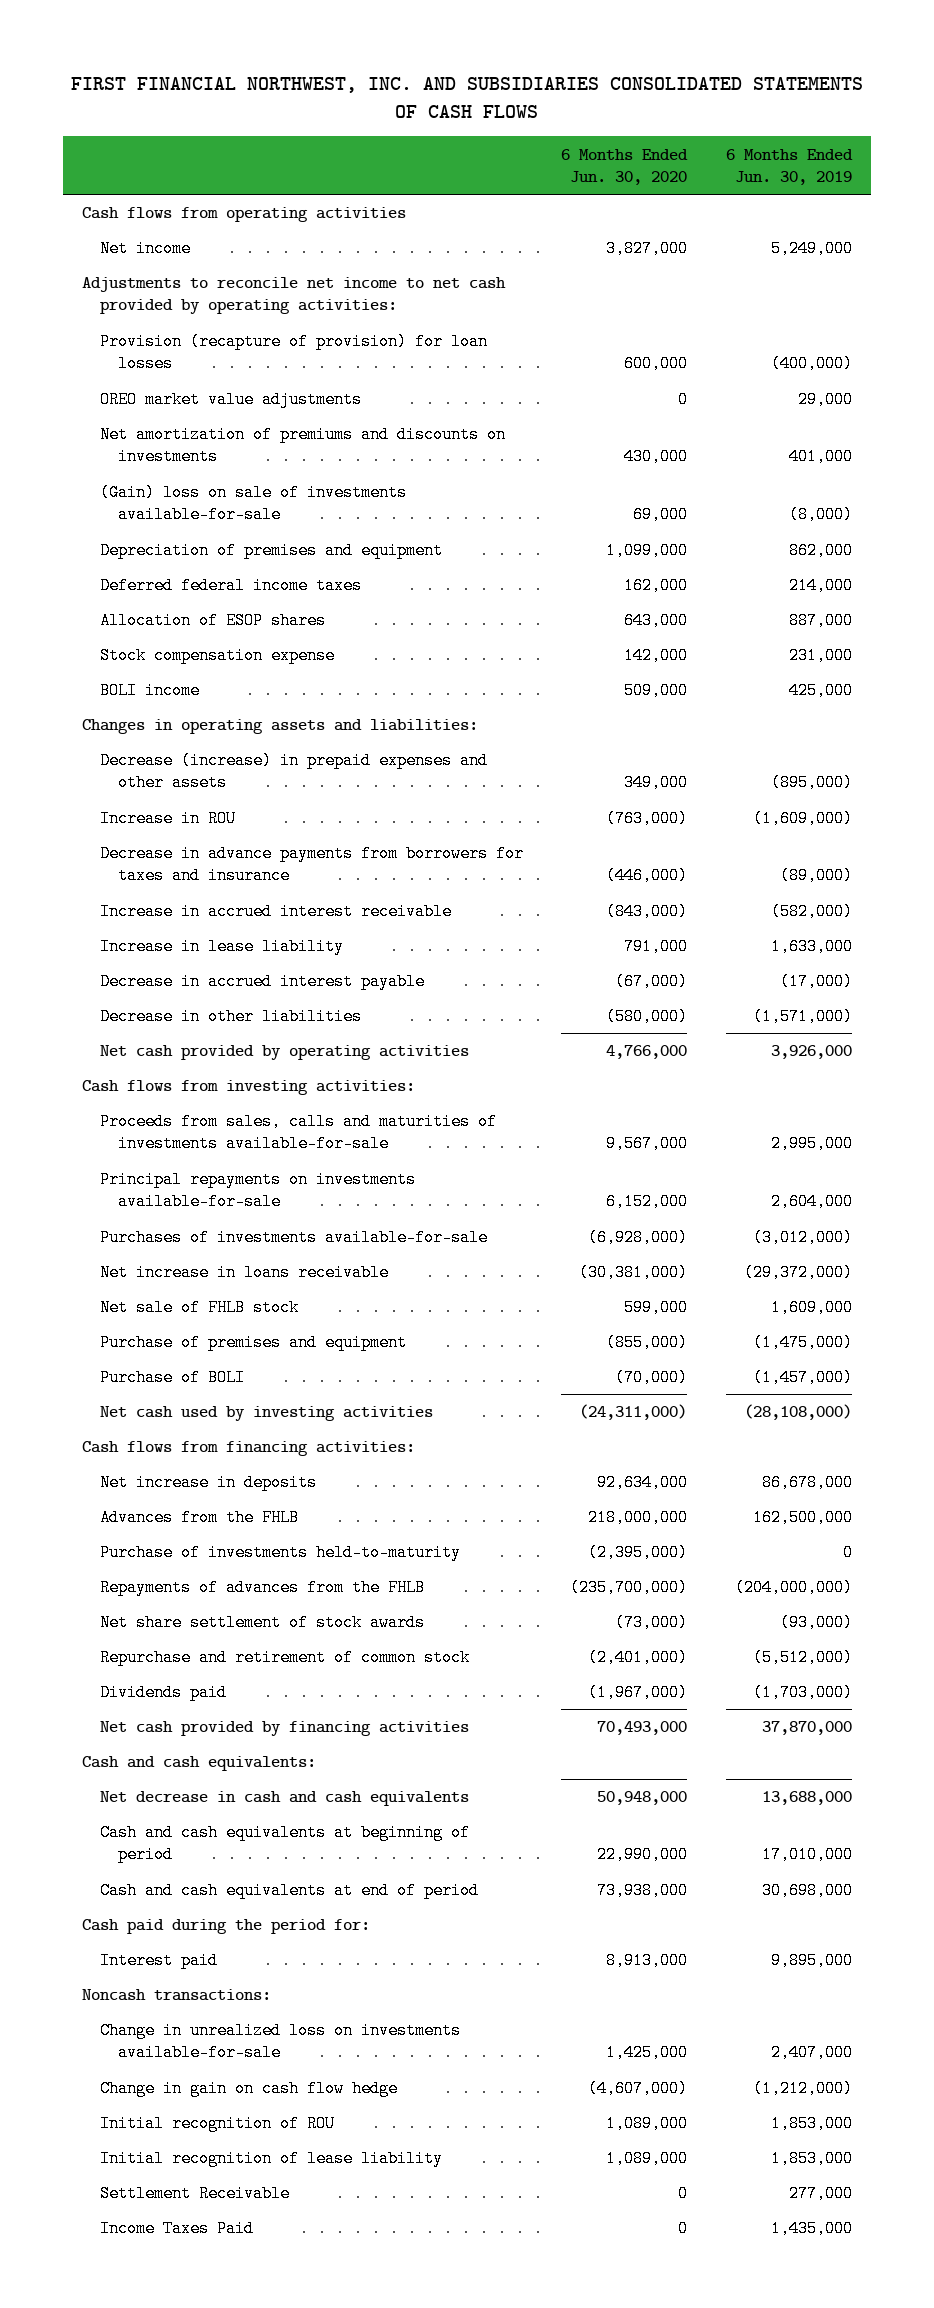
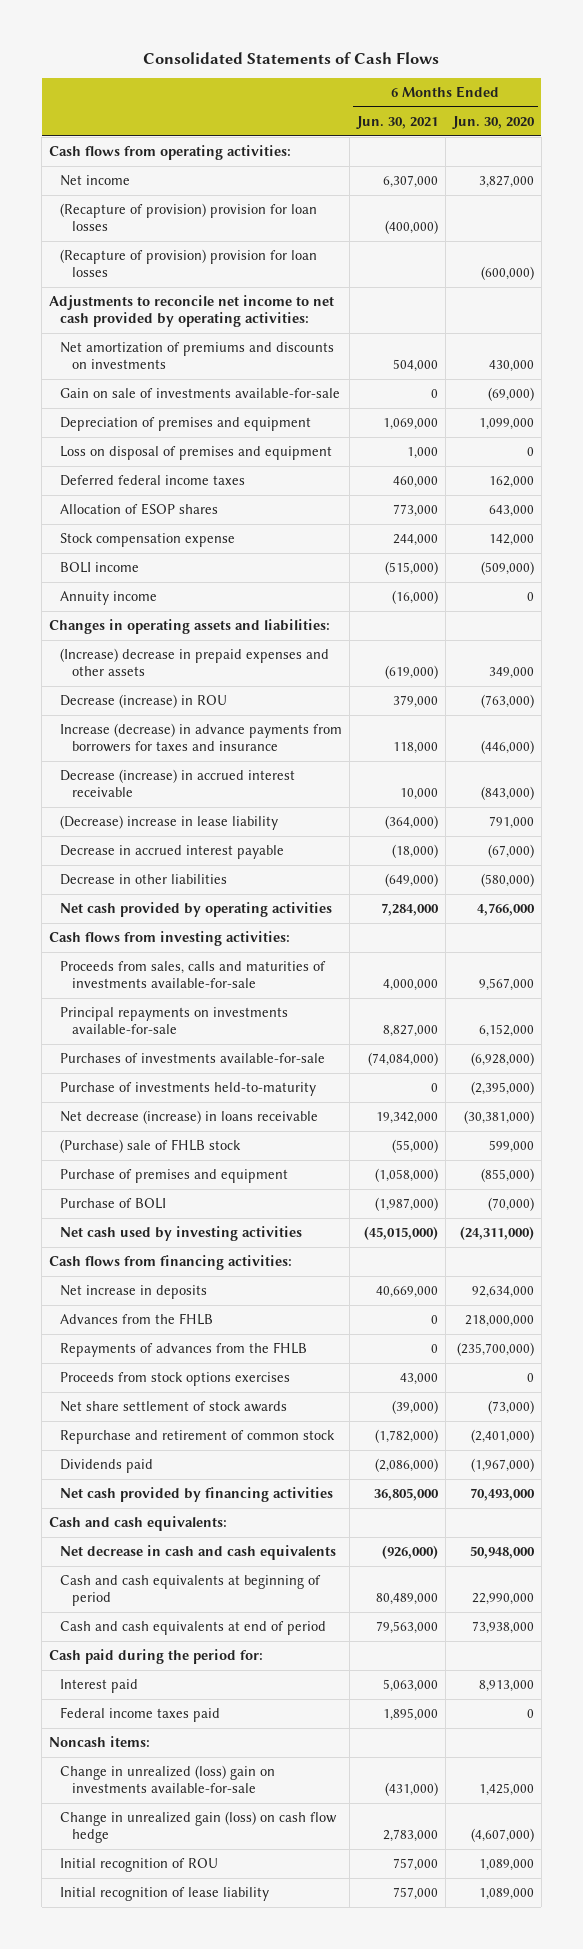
- FIRST FINANCIAL NORTHWEST, INC. AND SUBSIDIARIES CONSOLIDATED STATEMENTS OF CASH FLOWS
+ Consolidated Statements of Cash Flows
- | 6 Months Ended Jun. 30, 2020 | 6 Months Ended Jun. 30, 2019
+ | 6 Months Ended Jun. 30, 2021 | 6 Months Ended Jun. 30, 2020
- Cash flows from operating activities
+ Cash flows from operating activities:
+ (Recapture of provision) provision for loan losses | (400,000) |
+ (Recapture of provision) provision for loan losses | | (600,000)
- Provision (recapture of provision) for loan losses | 600,000 | (400,000)
- OREO market value adjustments | 0 | 29,000
- (Gain) loss on sale of investments available-for-sale | 69,000 | (8,000)
+ Gain on sale of investments available-for-sale | 0 | (69,000)
+ Loss on disposal of premises and equipment | 1,000 | 0
- BOLI income | 509,000 | 425,000
+ BOLI income | (515,000) | (509,000)
+ Annuity income | (16,000) | 0
- Decrease (increase) in prepaid expenses and other assets | 349,000 | (895,000)
- Increase in ROU | (763,000) | (1,609,000)
- Decrease in advance payments from borrowers for taxes and insurance | (446,000) | (89,000)
- Increase in accrued interest receivable | (843,000) | (582,000)
- Increase in lease liability | 791,000 | 1,633,000
+ (Increase) decrease in prepaid expenses and other assets | (619,000) | 349,000
+ Decrease (increase) in ROU | 379,000 | (763,000)
+ Increase (decrease) in advance payments from borrowers for taxes and insurance | 118,000 | (446,000)
+ Decrease (increase) in accrued interest receivable | 10,000 | (843,000)
+ (Decrease) increase in lease liability | (364,000) | 791,000
- Net increase in loans receivable | (30,381,000) | (29,372,000)
- Net sale of FHLB stock | 599,000 | 1,609,000
moved up: Purchase of investments held-to-maturity | 0 | (2,395,000)
+ Net decrease (increase) in loans receivable | 19,342,000 | (30,381,000)
+ (Purchase) sale of FHLB stock | (55,000) | 599,000
+ Proceeds from stock options exercises | 43,000 | 0
- Noncash transactions:
- Change in unrealized loss on investments available-for-sale | 1,425,000 | 2,407,000
- Change in gain on cash flow hedge | (4,607,000) | (1,212,000)
+ Federal income taxes paid | 1,895,000 | 0
+ Noncash items:
+ Change in unrealized (loss) gain on investments available-for-sale | (431,000) | 1,425,000
+ Change in unrealized gain (loss) on cash flow hedge | 2,783,000 | (4,607,000)
- Settlement Receivable | 0 | 277,000
- Income Taxes Paid | 0 | 1,435,000

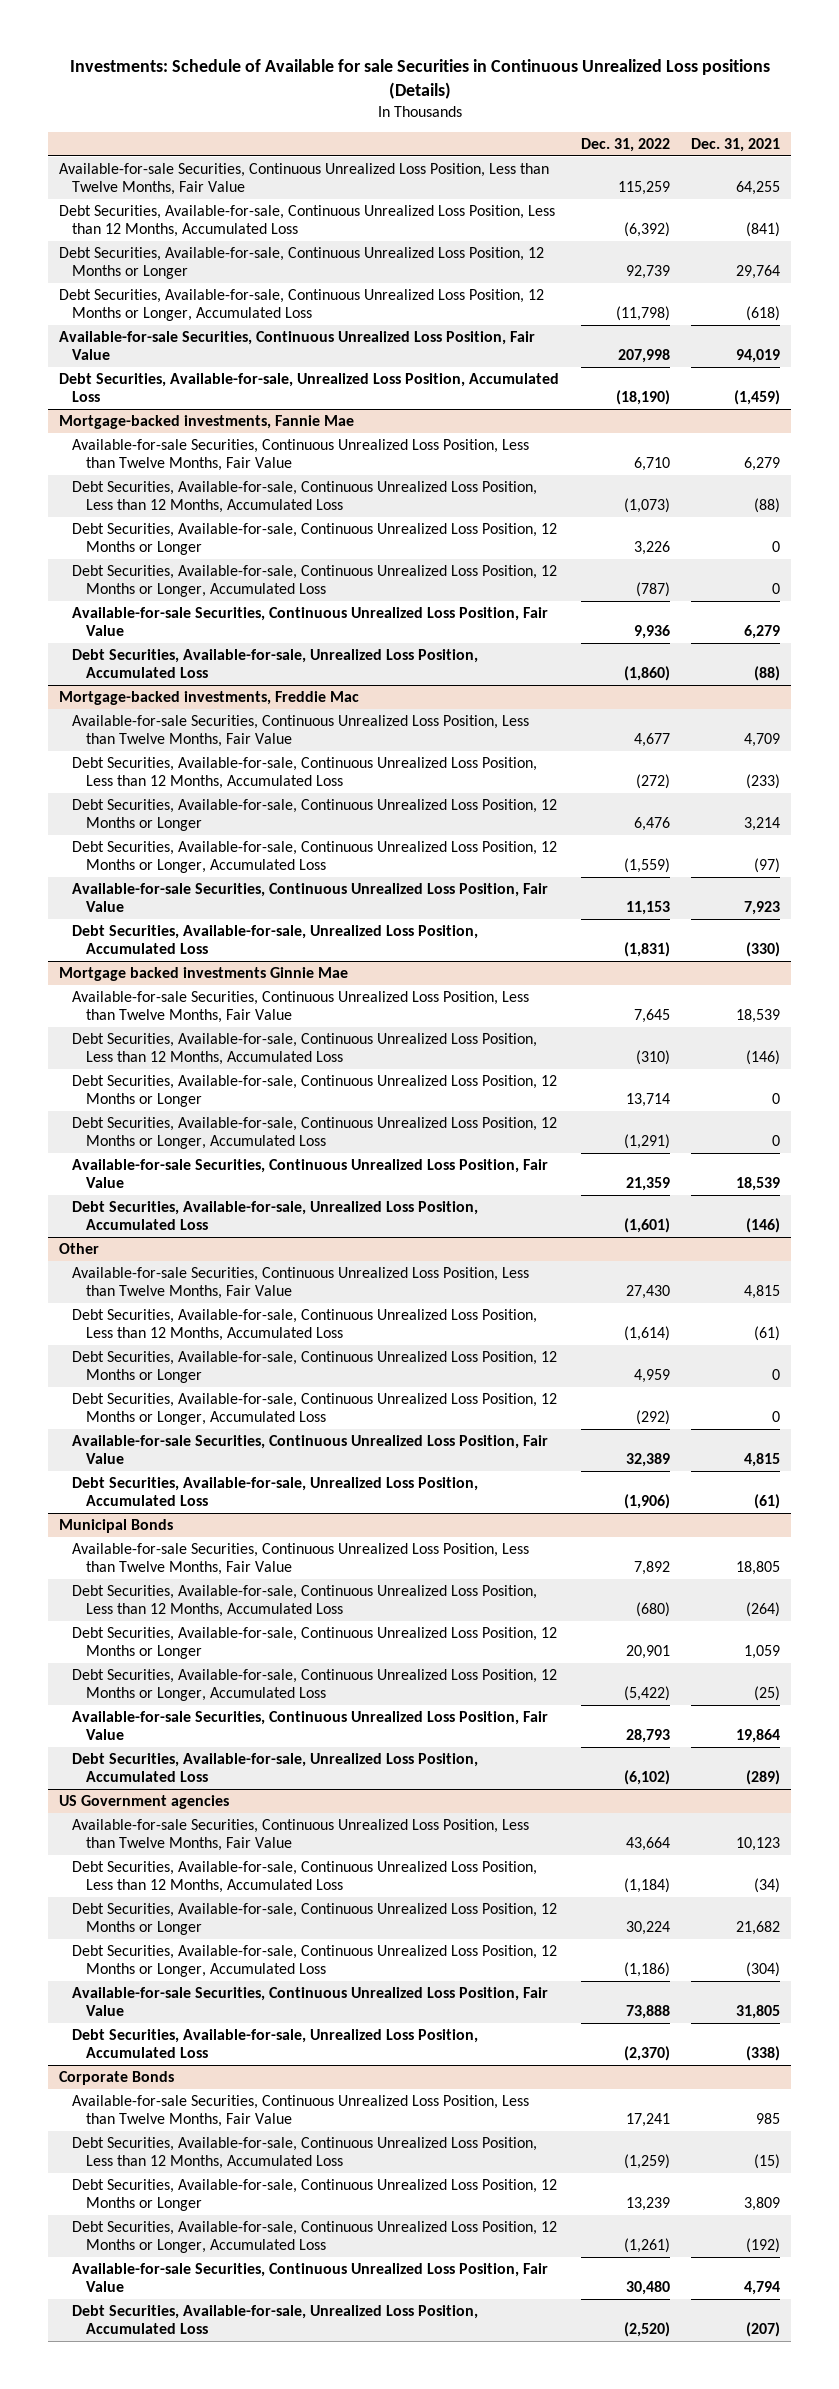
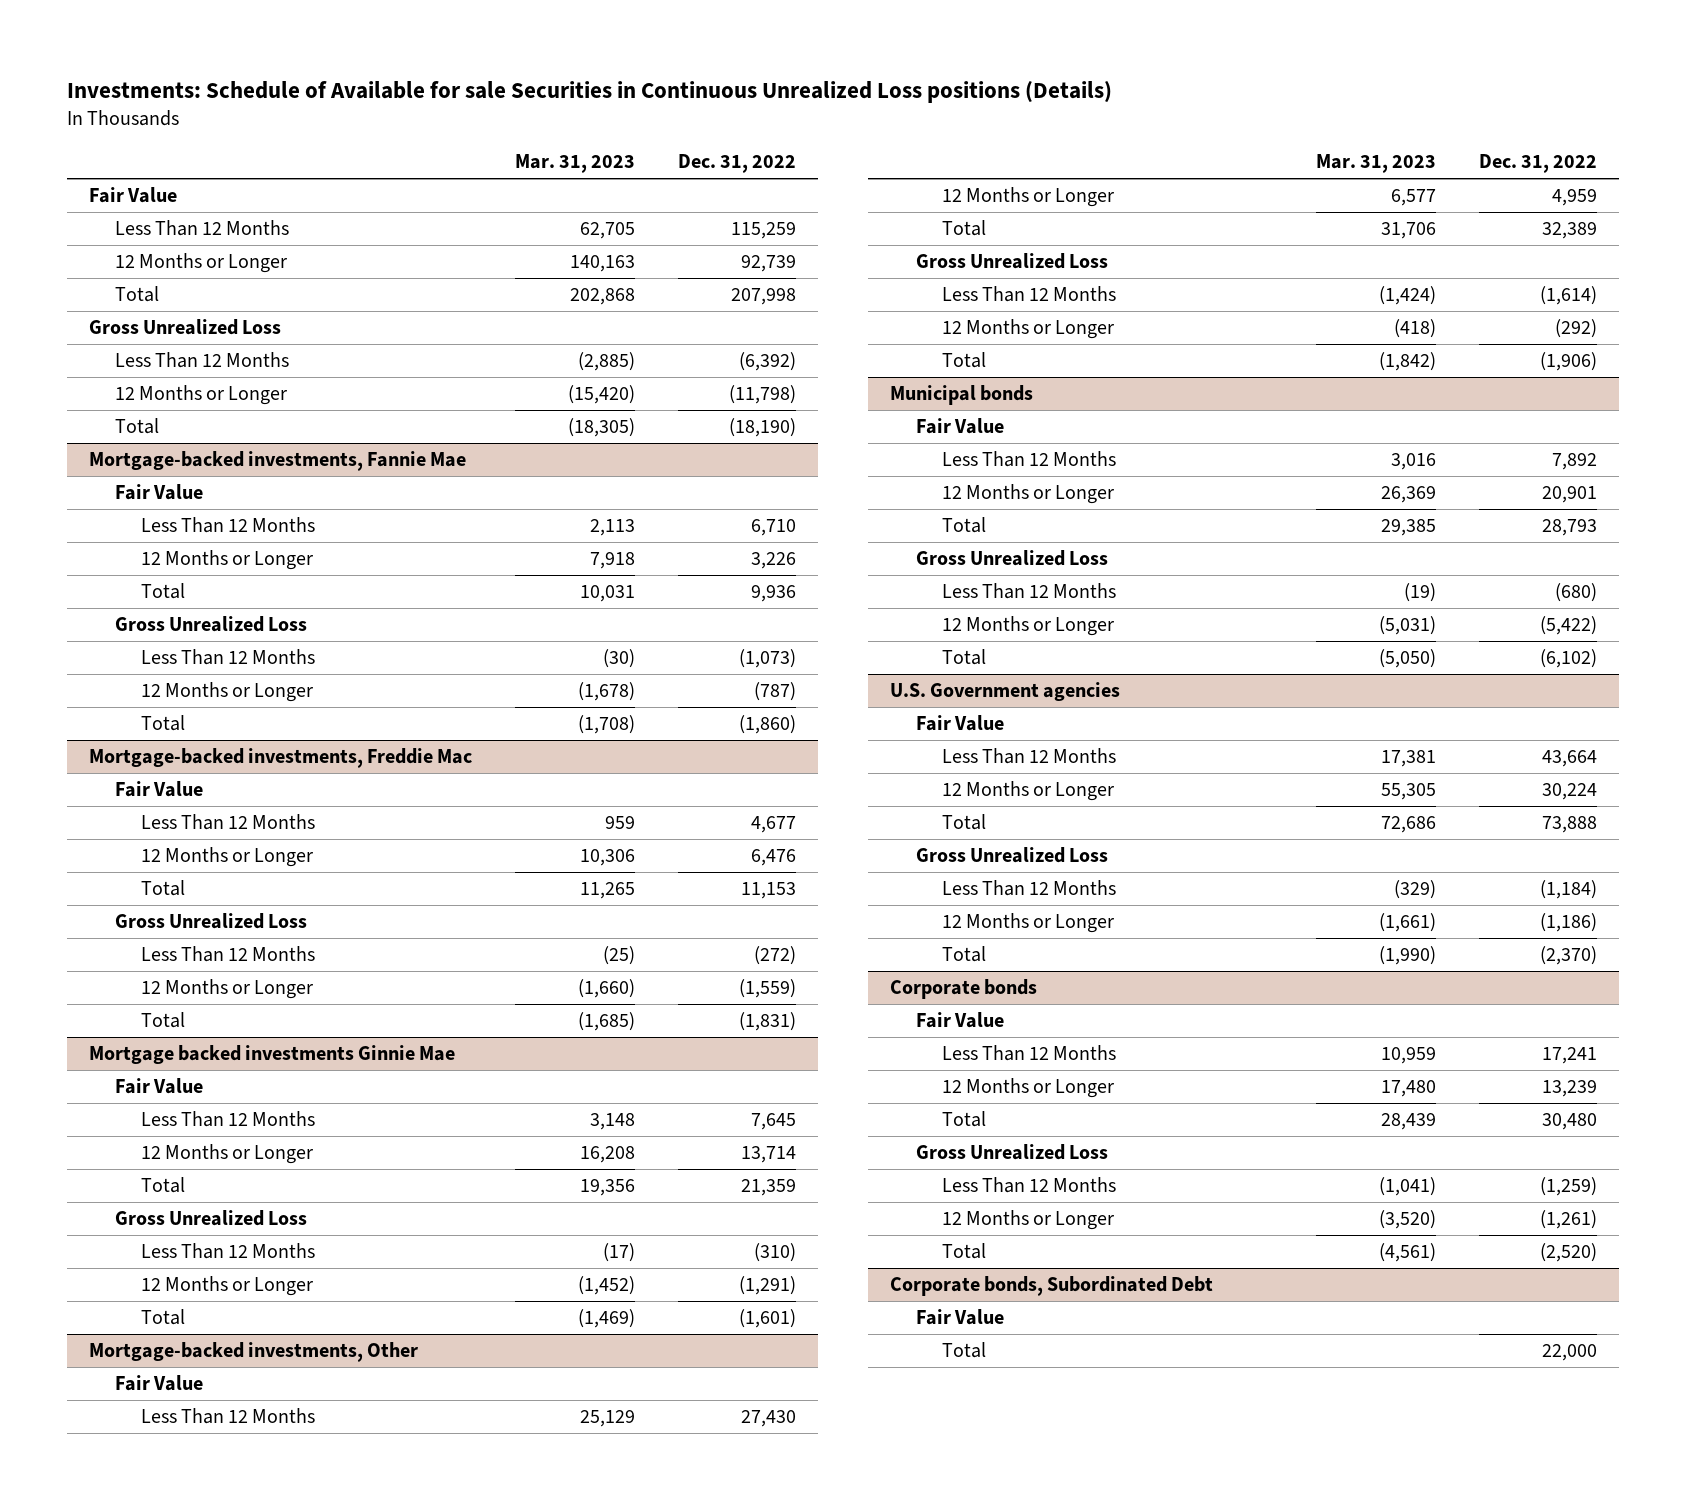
- | Dec. 31, 2022 | Dec. 31, 2021
+ | Mar. 31, 2023 | Dec. 31, 2022
- Available-for-sale Securities, Continuous Unrealized Loss Position, Less than Twelve Months, Fair Value | 115,259 | 64,255
- Debt Securities, Available-for-sale, Continuous Unrealized Loss Position, Less than 12 Months, Accumulated Loss | (6,392) | (841)
- Debt Securities, Available-for-sale, Continuous Unrealized Loss Position, 12 Months or Longer | 92,739 | 29,764
- Debt Securities, Available-for-sale, Continuous Unrealized Loss Position, 12 Months or Longer, Accumulated Loss | (11,798) | (618)
- Available-for-sale Securities, Continuous Unrealized Loss Position, Fair Value | 207,998 | 94,019
- Debt Securities, Available-for-sale, Unrealized Loss Position, Accumulated Loss | (18,190) | (1,459)
+ Fair Value
+ Less Than 12 Months | 62,705 | 115,259
+ 12 Months or Longer | 140,163 | 92,739
+ Total | 202,868 | 207,998
+ Gross Unrealized Loss
+ Less Than 12 Months | (2,885) | (6,392)
+ 12 Months or Longer | (15,420) | (11,798)
+ Total | (18,305) | (18,190)
@ Mortgage-backed investments, Fannie Mae
- Available-for-sale Securities, Continuous Unrealized Loss Position, Less than Twelve Months, Fair Value | 6,710 | 6,279
- Debt Securities, Available-for-sale, Continuous Unrealized Loss Position, Less than 12 Months, Accumulated Loss | (1,073) | (88)
- Debt Securities, Available-for-sale, Continuous Unrealized Loss Position, 12 Months or Longer | 3,226 | 0
- Debt Securities, Available-for-sale, Continuous Unrealized Loss Position, 12 Months or Longer, Accumulated Loss | (787) | 0
- Available-for-sale Securities, Continuous Unrealized Loss Position, Fair Value | 9,936 | 6,279
- Debt Securities, Available-for-sale, Unrealized Loss Position, Accumulated Loss | (1,860) | (88)
+ Fair Value
+ Less Than 12 Months | 2,113 | 6,710
+ 12 Months or Longer | 7,918 | 3,226
+ Total | 10,031 | 9,936
+ Gross Unrealized Loss
+ Less Than 12 Months | (30) | (1,073)
+ 12 Months or Longer | (1,678) | (787)
+ Total | (1,708) | (1,860)
@ Mortgage-backed investments, Freddie Mac
- Available-for-sale Securities, Continuous Unrealized Loss Position, Less than Twelve Months, Fair Value | 4,677 | 4,709
- Debt Securities, Available-for-sale, Continuous Unrealized Loss Position, Less than 12 Months, Accumulated Loss | (272) | (233)
- Debt Securities, Available-for-sale, Continuous Unrealized Loss Position, 12 Months or Longer | 6,476 | 3,214
- Debt Securities, Available-for-sale, Continuous Unrealized Loss Position, 12 Months or Longer, Accumulated Loss | (1,559) | (97)
- Available-for-sale Securities, Continuous Unrealized Loss Position, Fair Value | 11,153 | 7,923
- Debt Securities, Available-for-sale, Unrealized Loss Position, Accumulated Loss | (1,831) | (330)
+ Fair Value
+ Less Than 12 Months | 959 | 4,677
+ 12 Months or Longer | 10,306 | 6,476
+ Total | 11,265 | 11,153
+ Gross Unrealized Loss
+ Less Than 12 Months | (25) | (272)
+ 12 Months or Longer | (1,660) | (1,559)
+ Total | (1,685) | (1,831)
@ Mortgage backed investments Ginnie Mae
- Available-for-sale Securities, Continuous Unrealized Loss Position, Less than Twelve Months, Fair Value | 7,645 | 18,539
- Debt Securities, Available-for-sale, Continuous Unrealized Loss Position, Less than 12 Months, Accumulated Loss | (310) | (146)
- Debt Securities, Available-for-sale, Continuous Unrealized Loss Position, 12 Months or Longer | 13,714 | 0
- Debt Securities, Available-for-sale, Continuous Unrealized Loss Position, 12 Months or Longer, Accumulated Loss | (1,291) | 0
- Available-for-sale Securities, Continuous Unrealized Loss Position, Fair Value | 21,359 | 18,539
- Debt Securities, Available-for-sale, Unrealized Loss Position, Accumulated Loss | (1,601) | (146)
- Other
- Available-for-sale Securities, Continuous Unrealized Loss Position, Less than Twelve Months, Fair Value | 27,430 | 4,815
- Debt Securities, Available-for-sale, Continuous Unrealized Loss Position, Less than 12 Months, Accumulated Loss | (1,614) | (61)
- Debt Securities, Available-for-sale, Continuous Unrealized Loss Position, 12 Months or Longer | 4,959 | 0
- Debt Securities, Available-for-sale, Continuous Unrealized Loss Position, 12 Months or Longer, Accumulated Loss | (292) | 0
- Available-for-sale Securities, Continuous Unrealized Loss Position, Fair Value | 32,389 | 4,815
- Debt Securities, Available-for-sale, Unrealized Loss Position, Accumulated Loss | (1,906) | (61)
- Municipal Bonds
- Available-for-sale Securities, Continuous Unrealized Loss Position, Less than Twelve Months, Fair Value | 7,892 | 18,805
- Debt Securities, Available-for-sale, Continuous Unrealized Loss Position, Less than 12 Months, Accumulated Loss | (680) | (264)
- Debt Securities, Available-for-sale, Continuous Unrealized Loss Position, 12 Months or Longer | 20,901 | 1,059
- Debt Securities, Available-for-sale, Continuous Unrealized Loss Position, 12 Months or Longer, Accumulated Loss | (5,422) | (25)
- Available-for-sale Securities, Continuous Unrealized Loss Position, Fair Value | 28,793 | 19,864
- Debt Securities, Available-for-sale, Unrealized Loss Position, Accumulated Loss | (6,102) | (289)
- US Government agencies
- Available-for-sale Securities, Continuous Unrealized Loss Position, Less than Twelve Months, Fair Value | 43,664 | 10,123
- Debt Securities, Available-for-sale, Continuous Unrealized Loss Position, Less than 12 Months, Accumulated Loss | (1,184) | (34)
- Debt Securities, Available-for-sale, Continuous Unrealized Loss Position, 12 Months or Longer | 30,224 | 21,682
- Debt Securities, Available-for-sale, Continuous Unrealized Loss Position, 12 Months or Longer, Accumulated Loss | (1,186) | (304)
- Available-for-sale Securities, Continuous Unrealized Loss Position, Fair Value | 73,888 | 31,805
- Debt Securities, Available-for-sale, Unrealized Loss Position, Accumulated Loss | (2,370) | (338)
- Corporate Bonds
- Available-for-sale Securities, Continuous Unrealized Loss Position, Less than Twelve Months, Fair Value | 17,241 | 985
- Debt Securities, Available-for-sale, Continuous Unrealized Loss Position, Less than 12 Months, Accumulated Loss | (1,259) | (15)
- Debt Securities, Available-for-sale, Continuous Unrealized Loss Position, 12 Months or Longer | 13,239 | 3,809
- Debt Securities, Available-for-sale, Continuous Unrealized Loss Position, 12 Months or Longer, Accumulated Loss | (1,261) | (192)
- Available-for-sale Securities, Continuous Unrealized Loss Position, Fair Value | 30,480 | 4,794
- Debt Securities, Available-for-sale, Unrealized Loss Position, Accumulated Loss | (2,520) | (207)
@ Mortgage backed investments Ginnie Mae
+ Fair Value
+ Less Than 12 Months | 3,148 | 7,645
+ 12 Months or Longer | 16,208 | 13,714
+ Total | 19,356 | 21,359
+ Gross Unrealized Loss
+ Less Than 12 Months | (17) | (310)
+ 12 Months or Longer | (1,452) | (1,291)
+ Total | (1,469) | (1,601)
+ Mortgage-backed investments, Other
+ Fair Value
+ Less Than 12 Months | 25,129 | 27,430
+ 12 Months or Longer | 6,577 | 4,959
+ Total | 31,706 | 32,389
+ Gross Unrealized Loss
+ Less Than 12 Months | (1,424) | (1,614)
+ 12 Months or Longer | (418) | (292)
+ Total | (1,842) | (1,906)
+ Municipal bonds
+ Fair Value
+ Less Than 12 Months | 3,016 | 7,892
+ 12 Months or Longer | 26,369 | 20,901
+ Total | 29,385 | 28,793
+ Gross Unrealized Loss
+ Less Than 12 Months | (19) | (680)
+ 12 Months or Longer | (5,031) | (5,422)
+ Total | (5,050) | (6,102)
+ U.S. Government agencies
+ Fair Value
+ Less Than 12 Months | 17,381 | 43,664
+ 12 Months or Longer | 55,305 | 30,224
+ Total | 72,686 | 73,888
+ Gross Unrealized Loss
+ Less Than 12 Months | (329) | (1,184)
+ 12 Months or Longer | (1,661) | (1,186)
+ Total | (1,990) | (2,370)
+ Corporate bonds
+ Fair Value
+ Less Than 12 Months | 10,959 | 17,241
+ 12 Months or Longer | 17,480 | 13,239
+ Total | 28,439 | 30,480
+ Gross Unrealized Loss
+ Less Than 12 Months | (1,041) | (1,259)
+ 12 Months or Longer | (3,520) | (1,261)
+ Total | (4,561) | (2,520)
+ Corporate bonds, Subordinated Debt
+ Fair Value
+ Total | | 22,000

